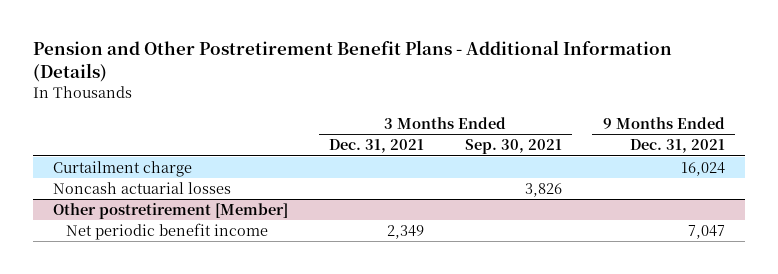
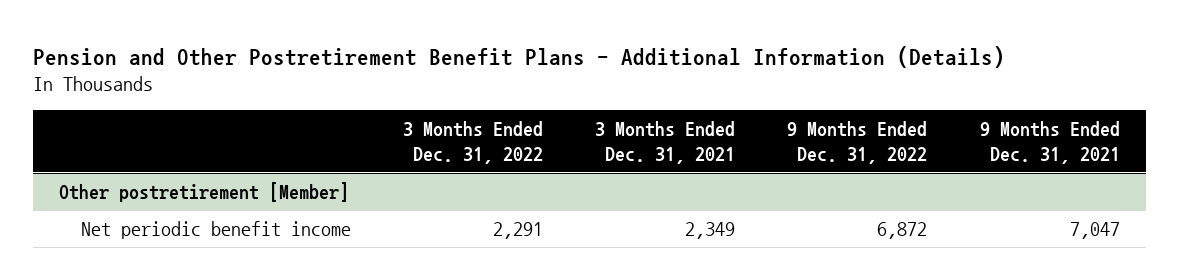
- | 3 Months Ended Dec. 31, 2021 | 3 Months Ended Sep. 30, 2021 | 9 Months Ended Dec. 31, 2021
+ | 3 Months Ended Dec. 31, 2022 | 3 Months Ended Dec. 31, 2021 | 9 Months Ended Dec. 31, 2022 | 9 Months Ended Dec. 31, 2021
- Curtailment charge | | | 16,024
- Noncash actuarial losses | | 3,826 |

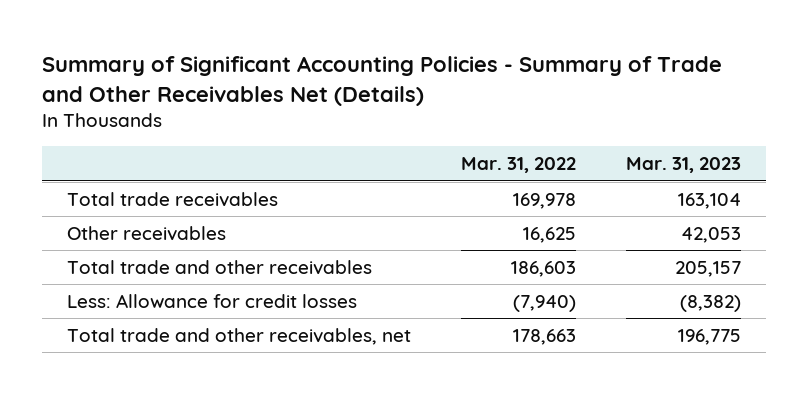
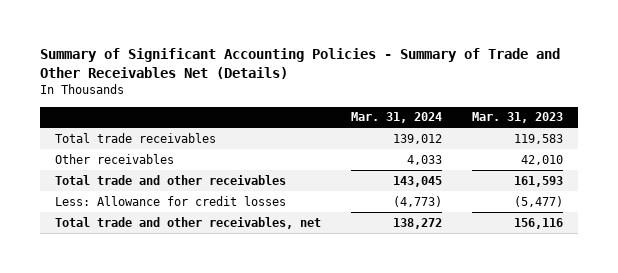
- | Mar. 31, 2022 | Mar. 31, 2023
+ | Mar. 31, 2024 | Mar. 31, 2023
- Total trade receivables | 169,978 | 163,104
- Other receivables | 16,625 | 42,053
- Total trade and other receivables | 186,603 | 205,157
- Less: Allowance for credit losses | (7,940) | (8,382)
- Total trade and other receivables, net | 178,663 | 196,775
+ Total trade receivables | 139,012 | 119,583
+ Other receivables | 4,033 | 42,010
+ Total trade and other receivables | 143,045 | 161,593
+ Less: Allowance for credit losses | (4,773) | (5,477)
+ Total trade and other receivables, net | 138,272 | 156,116

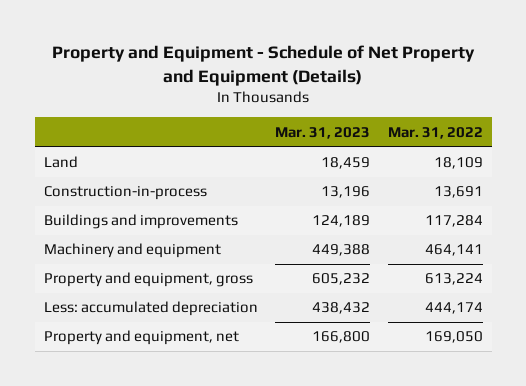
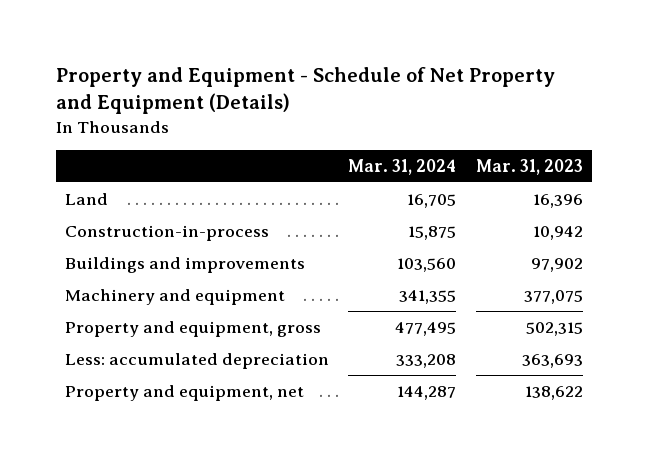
- | Mar. 31, 2023 | Mar. 31, 2022
+ | Mar. 31, 2024 | Mar. 31, 2023
- Land | 18,459 | 18,109
- Construction-in-process | 13,196 | 13,691
- Buildings and improvements | 124,189 | 117,284
- Machinery and equipment | 449,388 | 464,141
- Property and equipment, gross | 605,232 | 613,224
- Less: accumulated depreciation | 438,432 | 444,174
- Property and equipment, net | 166,800 | 169,050
+ Land | 16,705 | 16,396
+ Construction-in-process | 15,875 | 10,942
+ Buildings and improvements | 103,560 | 97,902
+ Machinery and equipment | 341,355 | 377,075
+ Property and equipment, gross | 477,495 | 502,315
+ Less: accumulated depreciation | 333,208 | 363,693
+ Property and equipment, net | 144,287 | 138,622

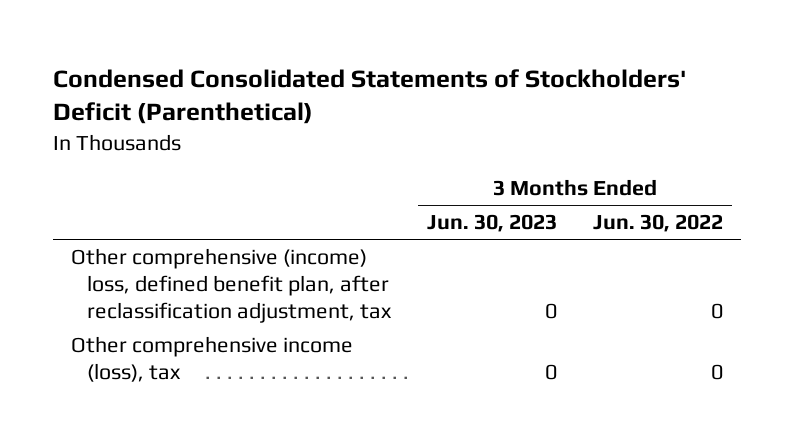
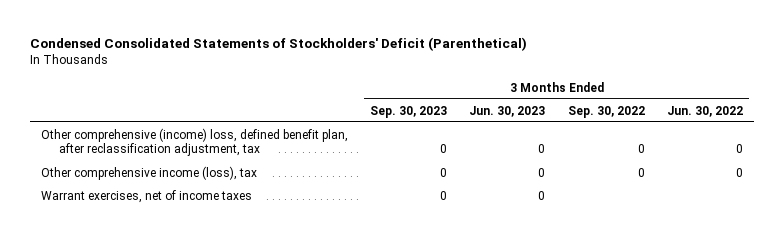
- | 3 Months Ended Jun. 30, 2023 | 3 Months Ended Jun. 30, 2022
+ | 3 Months Ended Sep. 30, 2023 | 3 Months Ended Jun. 30, 2023 | 3 Months Ended Sep. 30, 2022 | 3 Months Ended Jun. 30, 2022
+ Warrant exercises, net of income taxes | 0 | 0 | |

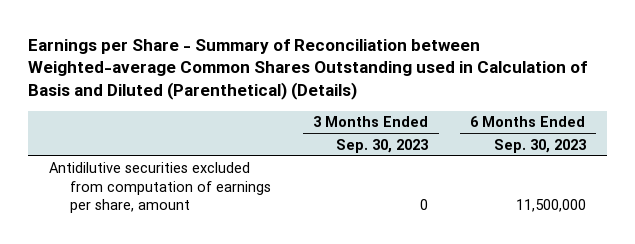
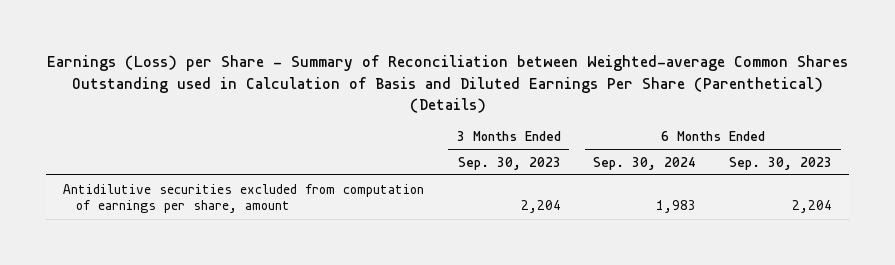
- Earnings per Share - Summary of Reconciliation between Weighted-average Common Shares Outstanding used in Calculation of Basis and Diluted (Parenthetical) (Details)
+ Earnings (Loss) per Share - Summary of Reconciliation between Weighted-average Common Shares Outstanding used in Calculation of Basis and Diluted Earnings Per Share (Parenthetical) (Details)
- | 3 Months Ended Sep. 30, 2023 | 6 Months Ended Sep. 30, 2023
+ | 3 Months Ended Sep. 30, 2023 | 6 Months Ended Sep. 30, 2024 | 6 Months Ended Sep. 30, 2023
- Antidilutive securities excluded from computation of earnings per share, amount | 0 | 11,500,000
+ Antidilutive securities excluded from computation of earnings per share, amount | 2,204 | 1,983 | 2,204

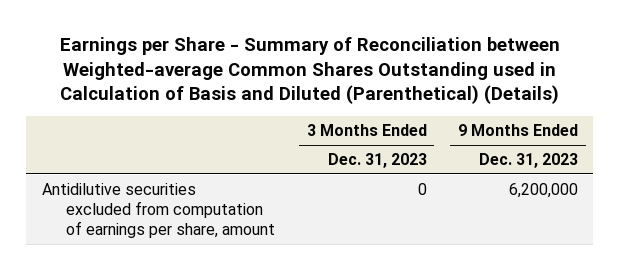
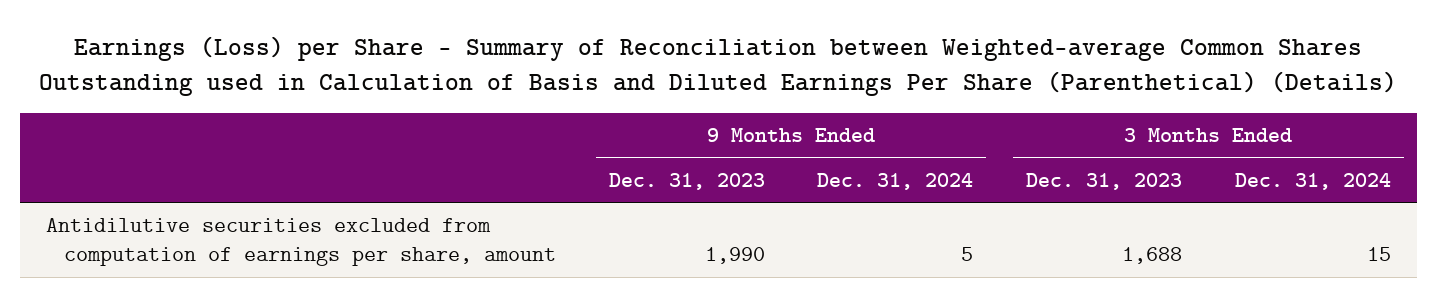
- Earnings per Share - Summary of Reconciliation between Weighted-average Common Shares Outstanding used in Calculation of Basis and Diluted (Parenthetical) (Details)
+ Earnings (Loss) per Share - Summary of Reconciliation between Weighted-average Common Shares Outstanding used in Calculation of Basis and Diluted Earnings Per Share (Parenthetical) (Details)
- | 3 Months Ended Dec. 31, 2023 | 9 Months Ended Dec. 31, 2023
+ | 9 Months Ended Dec. 31, 2023 | 9 Months Ended Dec. 31, 2024 | 3 Months Ended Dec. 31, 2023 | 3 Months Ended Dec. 31, 2024
- Antidilutive securities excluded from computation of earnings per share, amount | 0 | 6,200,000
+ Antidilutive securities excluded from computation of earnings per share, amount | 1,990 | 5 | 1,688 | 15

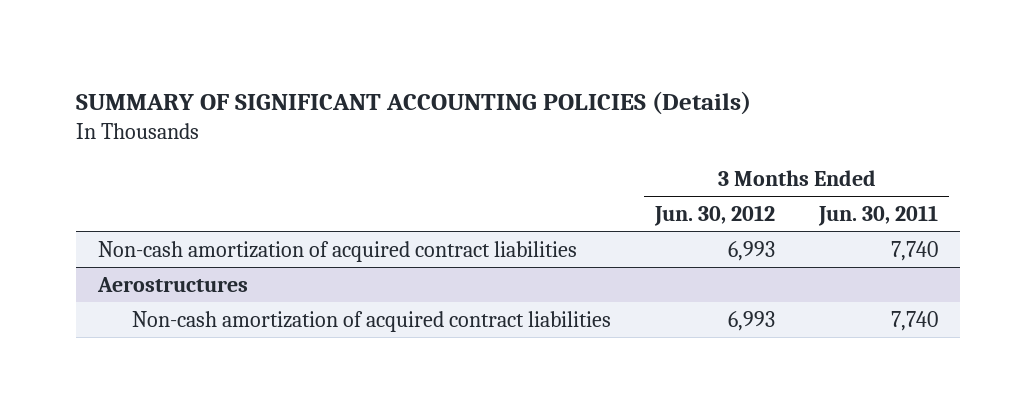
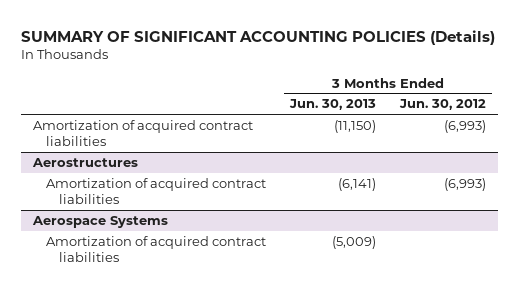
- | 3 Months Ended Jun. 30, 2012 | 3 Months Ended Jun. 30, 2011
+ | 3 Months Ended Jun. 30, 2013 | 3 Months Ended Jun. 30, 2012
- Non-cash amortization of acquired contract liabilities | 6,993 | 7,740
+ Amortization of acquired contract liabilities | (11,150) | (6,993)
@ Aerostructures
- Non-cash amortization of acquired contract liabilities | 6,993 | 7,740
+ Amortization of acquired contract liabilities | (6,141) | (6,993)
+ Aerospace Systems
+ Amortization of acquired contract liabilities | (5,009) |

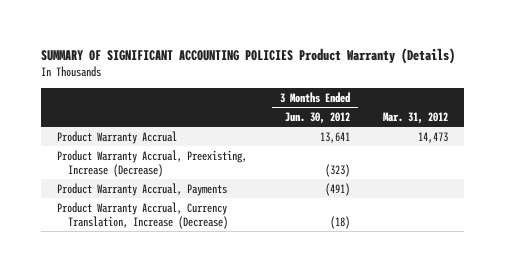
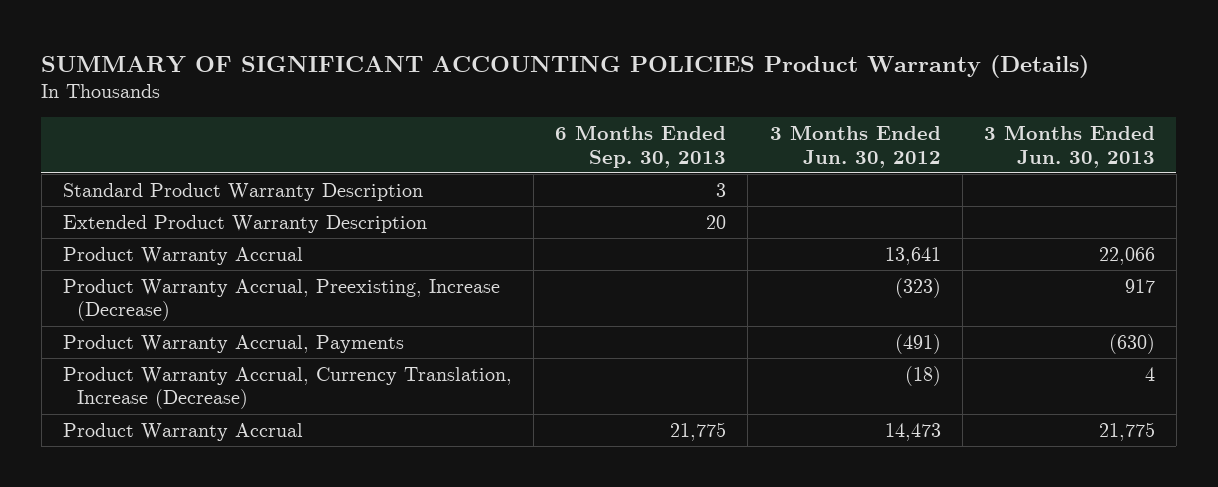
- | 3 Months Ended Jun. 30, 2012 | Mar. 31, 2012
+ | 6 Months Ended Sep. 30, 2013 | 3 Months Ended Jun. 30, 2012 | 3 Months Ended Jun. 30, 2013
+ Standard Product Warranty Description | 3 | |
+ Extended Product Warranty Description | 20 | |
+ Product Warranty Accrual | 21,775 | 14,473 | 21,775

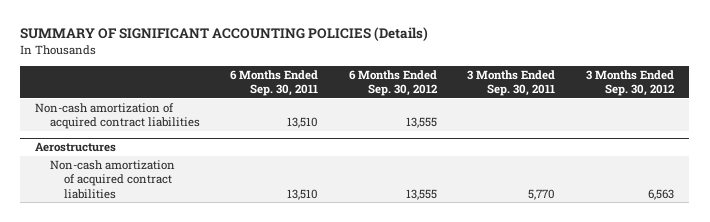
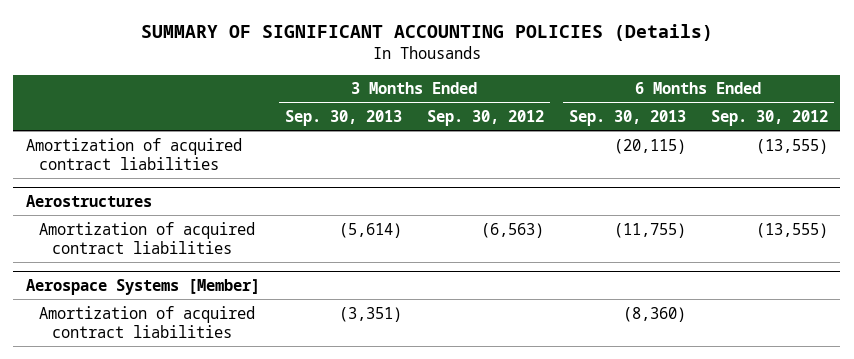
- | 6 Months Ended Sep. 30, 2011 | 6 Months Ended Sep. 30, 2012 | 3 Months Ended Sep. 30, 2011 | 3 Months Ended Sep. 30, 2012
+ | 3 Months Ended Sep. 30, 2013 | 3 Months Ended Sep. 30, 2012 | 6 Months Ended Sep. 30, 2013 | 6 Months Ended Sep. 30, 2012
- Non-cash amortization of acquired contract liabilities | 13,510 | 13,555 | |
+ Amortization of acquired contract liabilities | | | (20,115) | (13,555)
@ Aerostructures
- Non-cash amortization of acquired contract liabilities | 13,510 | 13,555 | 5,770 | 6,563
+ Amortization of acquired contract liabilities | (5,614) | (6,563) | (11,755) | (13,555)
+ Aerospace Systems [Member]
+ Amortization of acquired contract liabilities | (3,351) | | (8,360) |

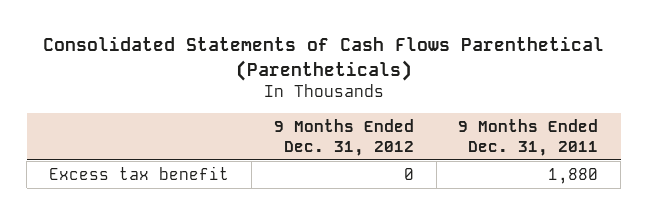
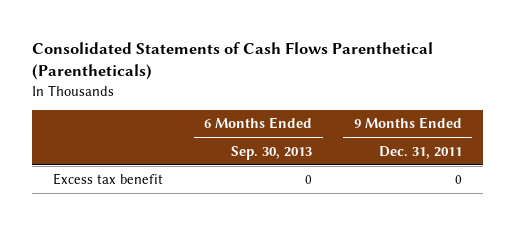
- | 9 Months Ended Dec. 31, 2012 | 9 Months Ended Dec. 31, 2011
+ | 6 Months Ended Sep. 30, 2013 | 9 Months Ended Dec. 31, 2011
- Excess tax benefit | 0 | 1,880
+ Excess tax benefit | 0 | 0

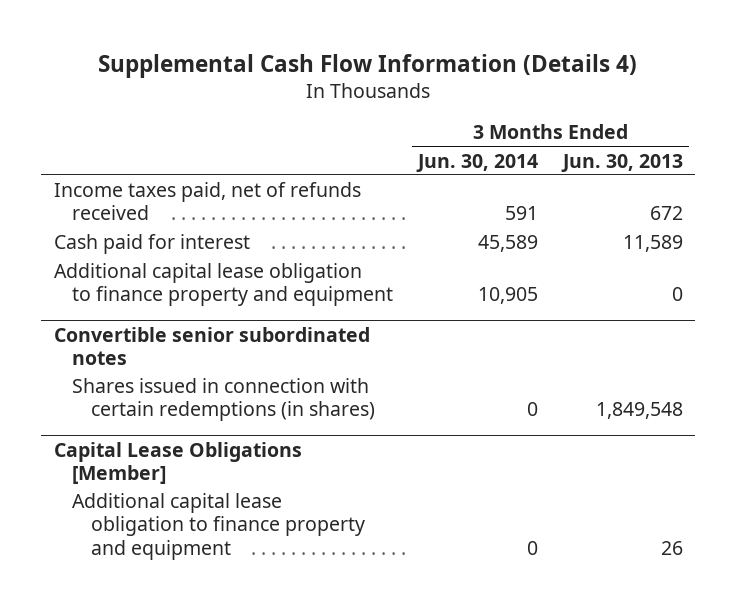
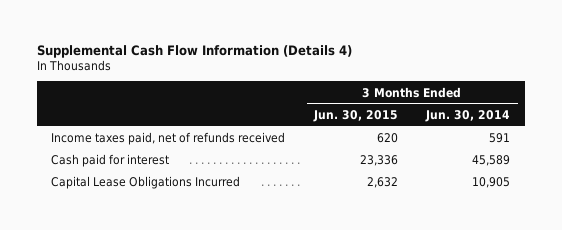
- | 3 Months Ended Jun. 30, 2014 | 3 Months Ended Jun. 30, 2013
+ | 3 Months Ended Jun. 30, 2015 | 3 Months Ended Jun. 30, 2014
- Additional capital lease obligation to finance property and equipment | 10,905 | 0
- Convertible senior subordinated notes
- Shares issued in connection with certain redemptions (in shares) | 0 | 1,849,548
- Capital Lease Obligations [Member]
- Additional capital lease obligation to finance property and equipment | 0 | 26
+ Capital Lease Obligations Incurred | 2,632 | 10,905

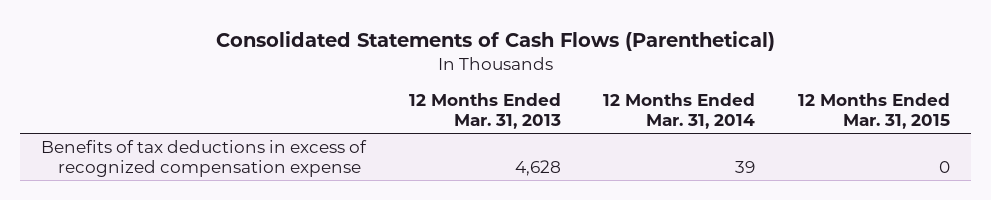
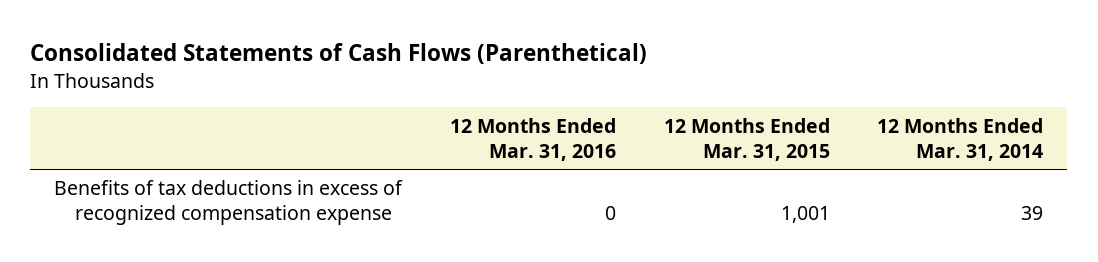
- | 12 Months Ended Mar. 31, 2013 | 12 Months Ended Mar. 31, 2014 | 12 Months Ended Mar. 31, 2015
+ | 12 Months Ended Mar. 31, 2016 | 12 Months Ended Mar. 31, 2015 | 12 Months Ended Mar. 31, 2014
- Benefits of tax deductions in excess of recognized compensation expense | 4,628 | 39 | 0
+ Benefits of tax deductions in excess of recognized compensation expense | 0 | 1,001 | 39

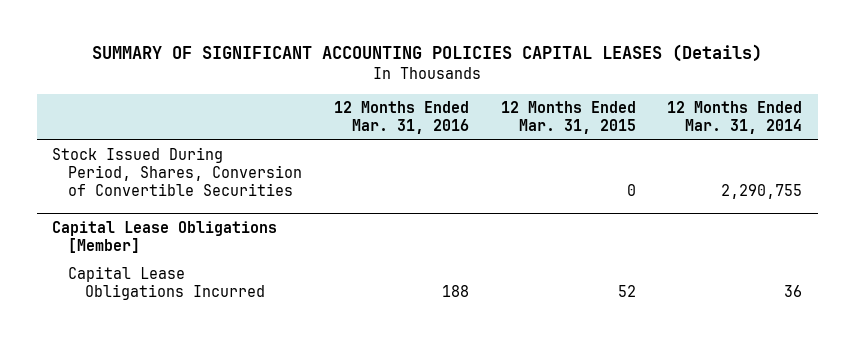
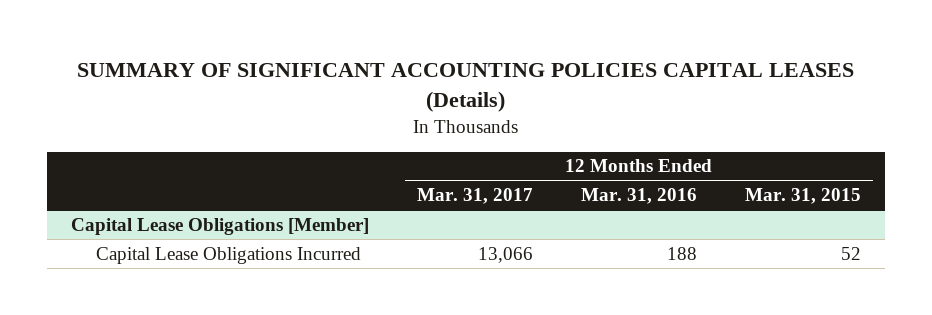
- | 12 Months Ended Mar. 31, 2016 | 12 Months Ended Mar. 31, 2015 | 12 Months Ended Mar. 31, 2014
+ | 12 Months Ended Mar. 31, 2017 | 12 Months Ended Mar. 31, 2016 | 12 Months Ended Mar. 31, 2015
- Stock Issued During Period, Shares, Conversion of Convertible Securities | | 0 | 2,290,755

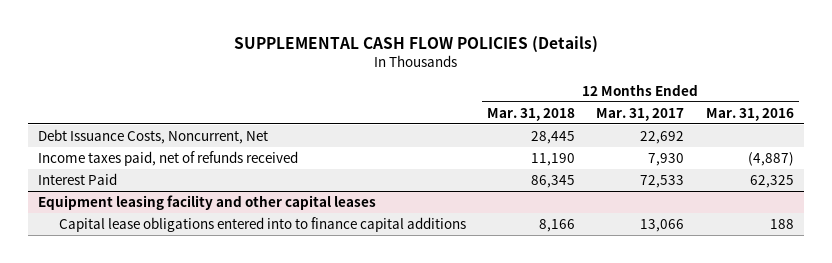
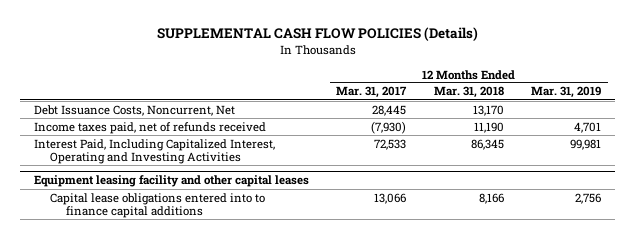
- | 12 Months Ended Mar. 31, 2018 | 12 Months Ended Mar. 31, 2017 | 12 Months Ended Mar. 31, 2016
+ | 12 Months Ended Mar. 31, 2017 | 12 Months Ended Mar. 31, 2018 | 12 Months Ended Mar. 31, 2019
- Debt Issuance Costs, Noncurrent, Net | 28,445 | 22,692 |
- Income taxes paid, net of refunds received | 11,190 | 7,930 | (4,887)
- Interest Paid | 86,345 | 72,533 | 62,325
+ Debt Issuance Costs, Noncurrent, Net | 28,445 | 13,170 |
+ Income taxes paid, net of refunds received | (7,930) | 11,190 | 4,701
+ Interest Paid, Including Capitalized Interest, Operating and Investing Activities | 72,533 | 86,345 | 99,981

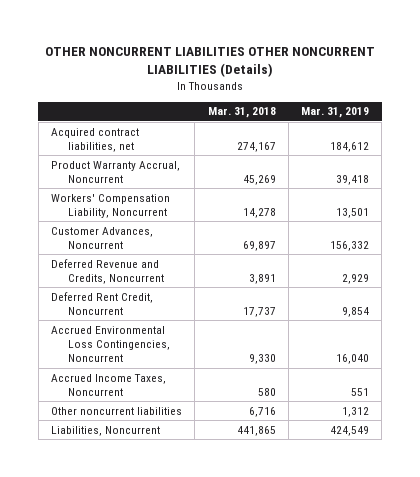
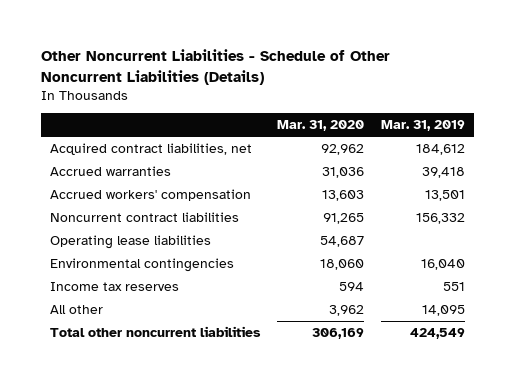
- OTHER NONCURRENT LIABILITIES OTHER NONCURRENT LIABILITIES (Details)
+ Other Noncurrent Liabilities - Schedule of Other Noncurrent Liabilities (Details)
- | Mar. 31, 2018 | Mar. 31, 2019
+ | Mar. 31, 2020 | Mar. 31, 2019
- Product Warranty Accrual, Noncurrent | 45,269 | 39,418
- Workers' Compensation Liability, Noncurrent | 14,278 | 13,501
- Customer Advances, Noncurrent | 69,897 | 156,332
- Deferred Revenue and Credits, Noncurrent | 3,891 | 2,929
- Deferred Rent Credit, Noncurrent | 17,737 | 9,854
- Accrued Environmental Loss Contingencies, Noncurrent | 9,330 | 16,040
- Accrued Income Taxes, Noncurrent | 580 | 551
- Other noncurrent liabilities | 6,716 | 1,312
- Liabilities, Noncurrent | 441,865 | 424,549
+ Accrued warranties | 31,036 | 39,418
+ Accrued workers' compensation | 13,603 | 13,501
+ Noncurrent contract liabilities | 91,265 | 156,332
+ Operating lease liabilities | 54,687 |
+ Environmental contingencies | 18,060 | 16,040
+ Income tax reserves | 594 | 551
+ All other | 3,962 | 14,095
+ Total other noncurrent liabilities | 306,169 | 424,549

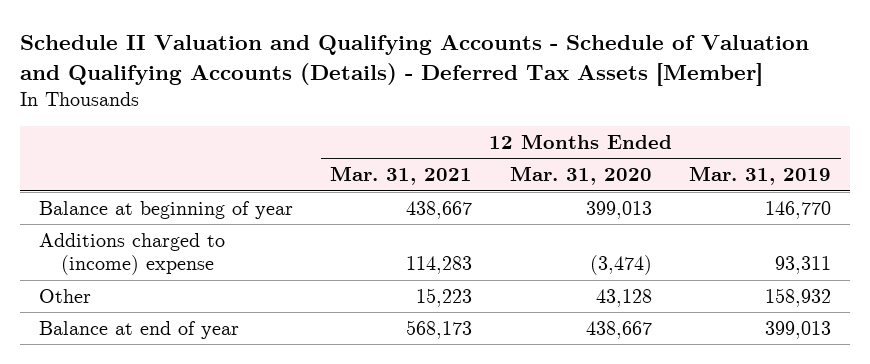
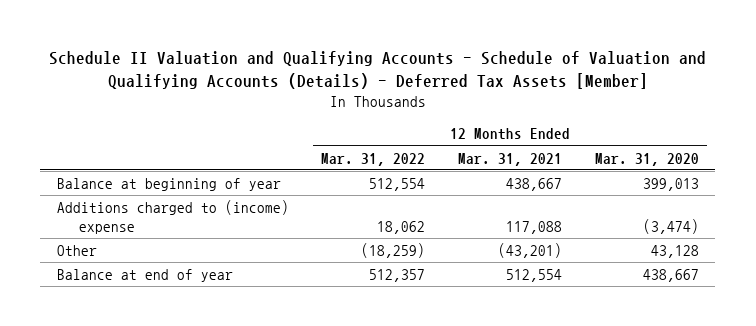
- | 12 Months Ended Mar. 31, 2021 | 12 Months Ended Mar. 31, 2020 | 12 Months Ended Mar. 31, 2019
+ | 12 Months Ended Mar. 31, 2022 | 12 Months Ended Mar. 31, 2021 | 12 Months Ended Mar. 31, 2020
- Additions charged to (income) expense | 114,283 | (3,474) | 93,311
- Other | 15,223 | 43,128 | 158,932
- Balance at end of year | 568,173 | 438,667 | 399,013
+ Additions charged to (income) expense | 18,062 | 117,088 | (3,474)
+ Other | (18,259) | (43,201) | 43,128
+ Balance at end of year | 512,357 | 512,554 | 438,667

